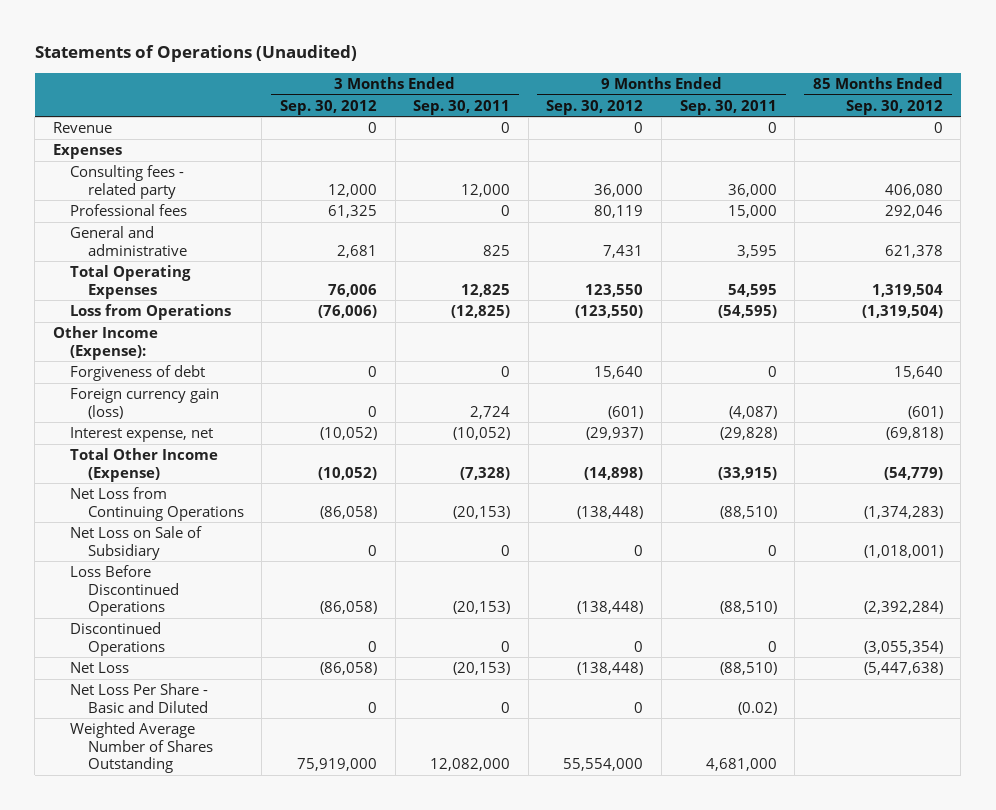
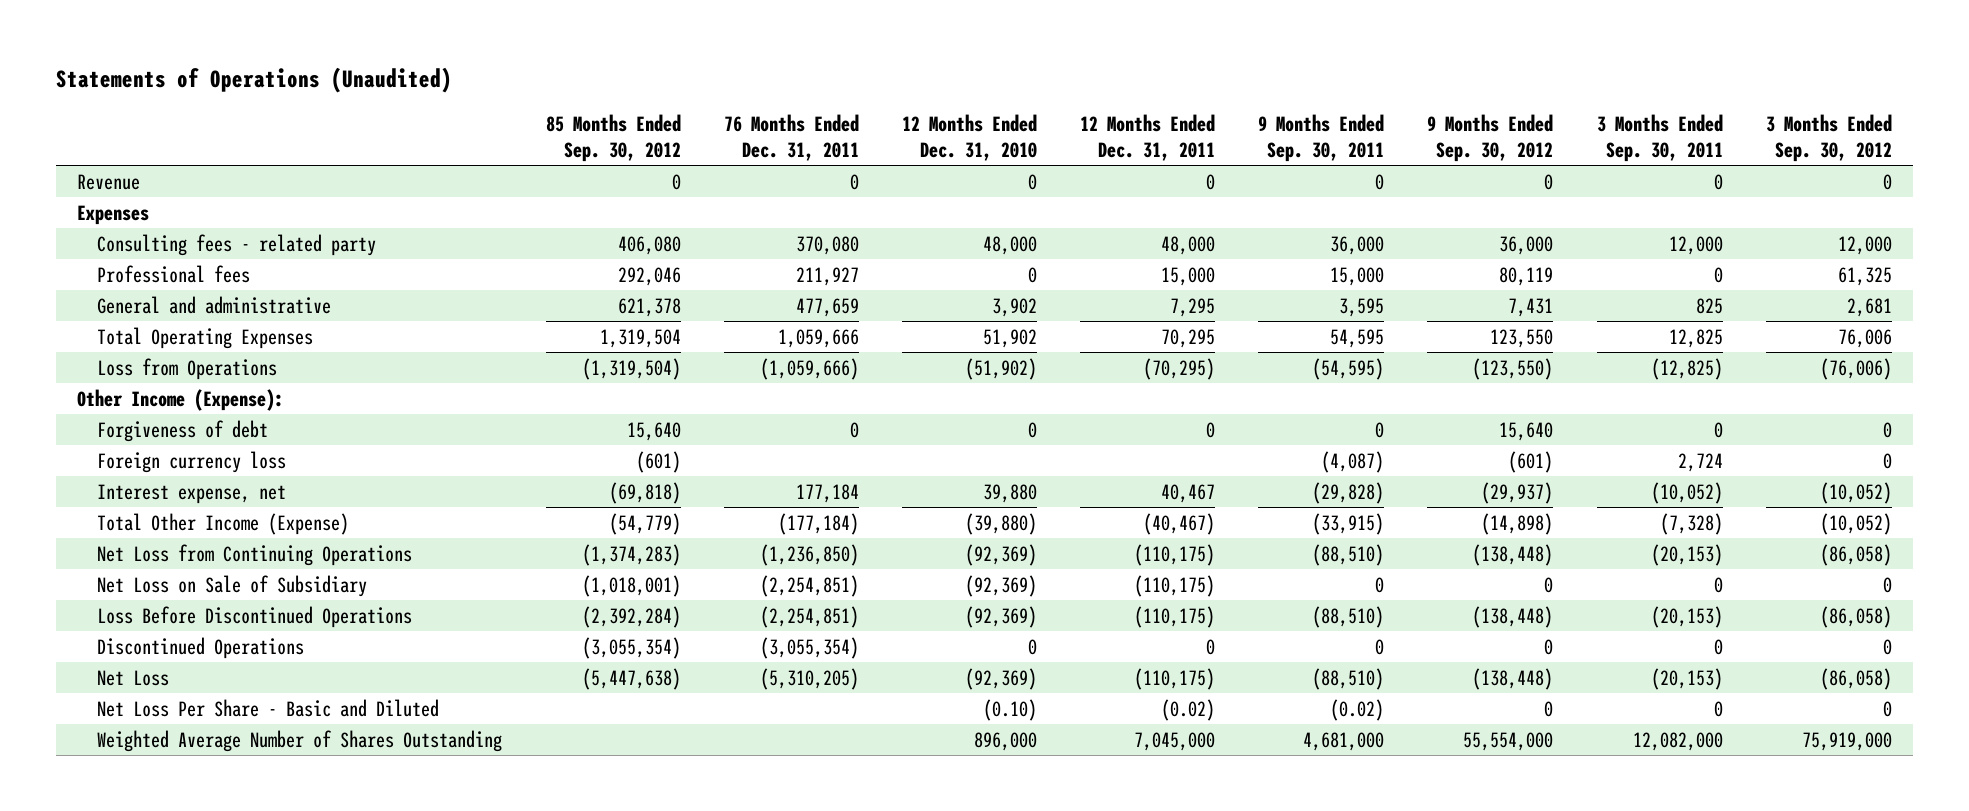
- | 3 Months Ended Sep. 30, 2012 | 3 Months Ended Sep. 30, 2011 | 9 Months Ended Sep. 30, 2012 | 9 Months Ended Sep. 30, 2011 | 85 Months Ended Sep. 30, 2012
+ | 85 Months Ended Sep. 30, 2012 | 76 Months Ended Dec. 31, 2011 | 12 Months Ended Dec. 31, 2010 | 12 Months Ended Dec. 31, 2011 | 9 Months Ended Sep. 30, 2011 | 9 Months Ended Sep. 30, 2012 | 3 Months Ended Sep. 30, 2011 | 3 Months Ended Sep. 30, 2012
- Foreign currency gain (loss) | 0 | 2,724 | (601) | (4,087) | (601)
+ Foreign currency loss | (601) | | | | (4,087) | (601) | 2,724 | 0

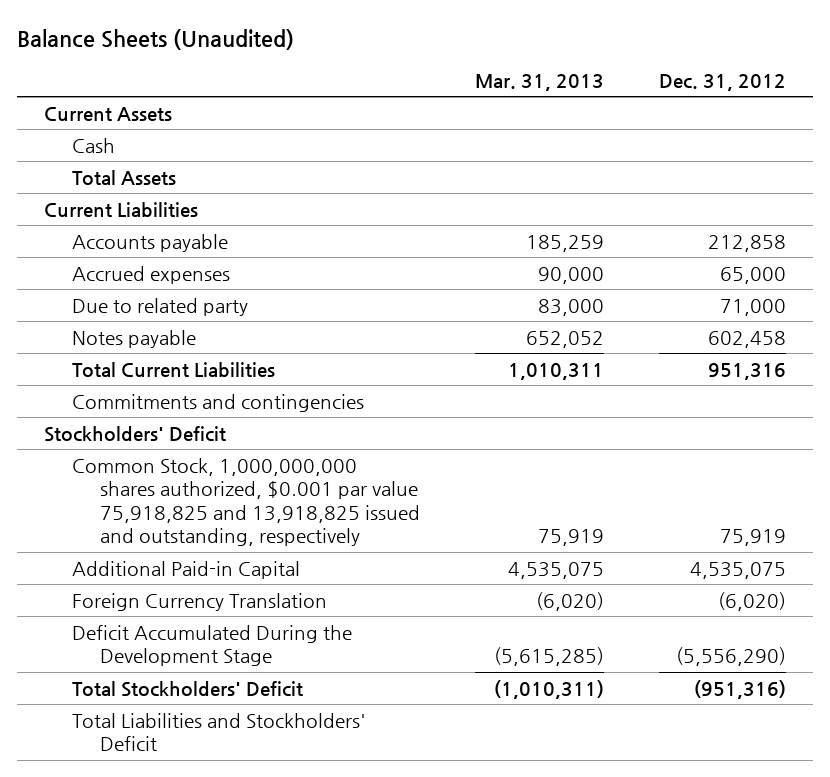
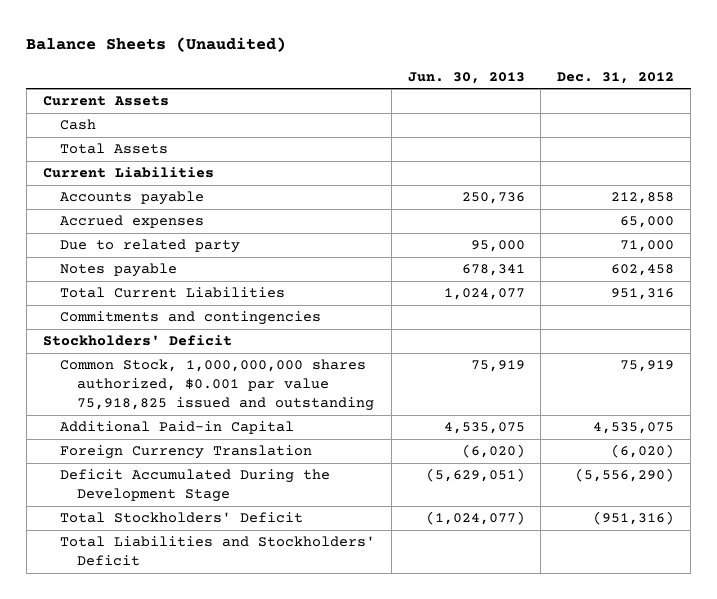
- | Mar. 31, 2013 | Dec. 31, 2012
+ | Jun. 30, 2013 | Dec. 31, 2012
- Common Stock, 1,000,000,000 shares authorized, $0.001 par value 75,918,825 and 13,918,825 issued and outstanding, respectively | 75,919 | 75,919
+ Common Stock, 1,000,000,000 shares authorized, $0.001 par value 75,918,825 issued and outstanding | 75,919 | 75,919

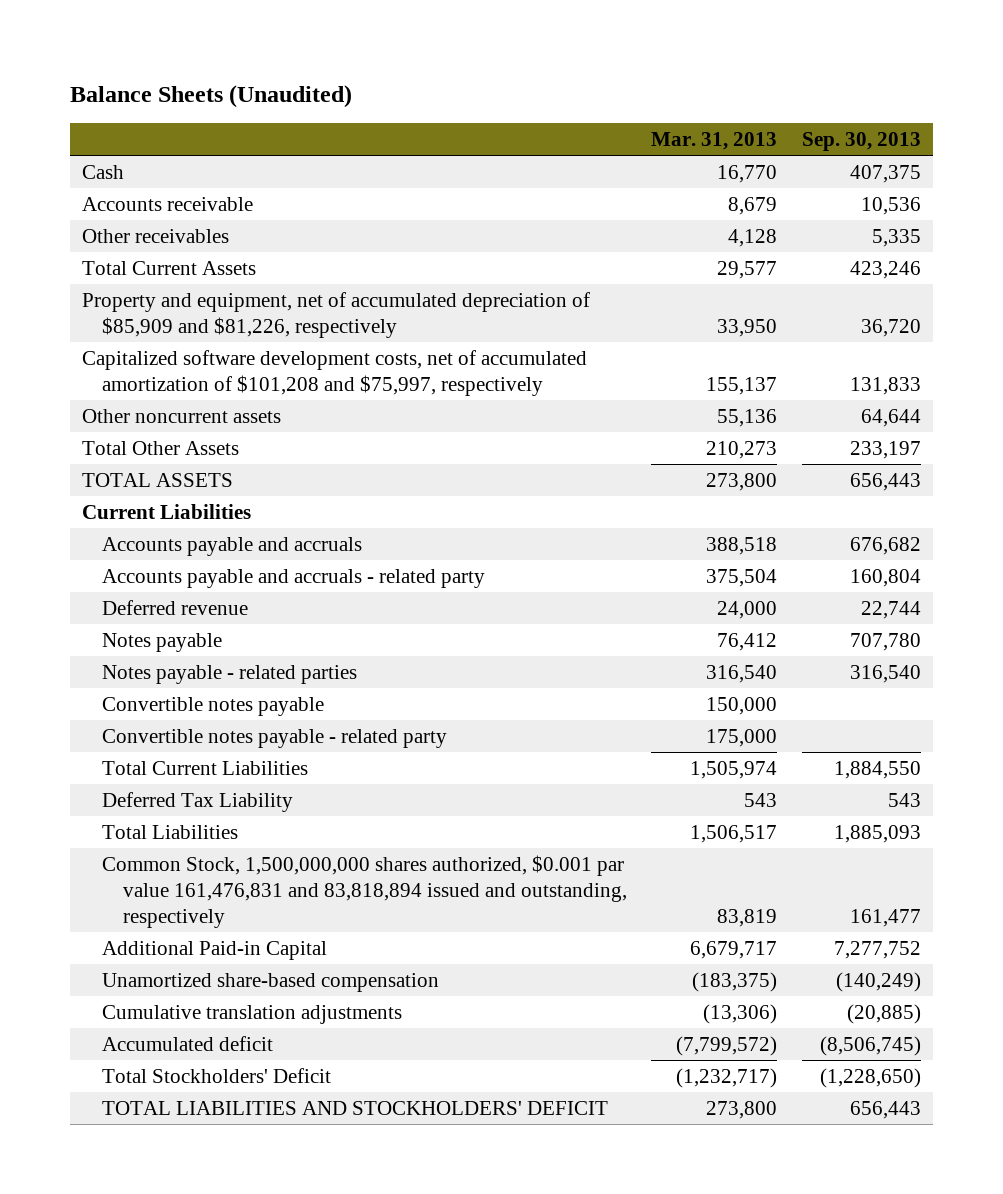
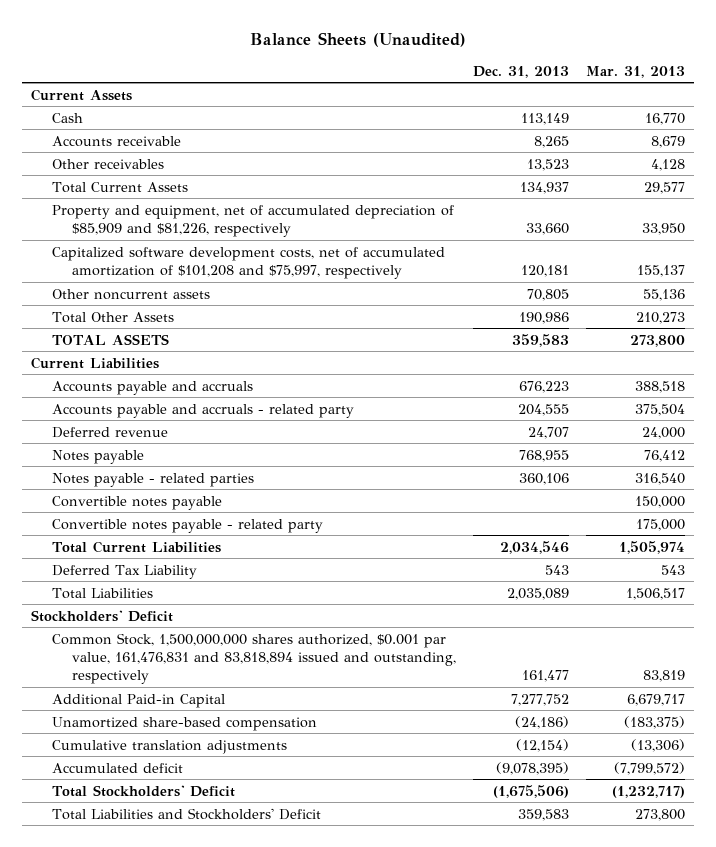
- | Mar. 31, 2013 | Sep. 30, 2013
+ | Dec. 31, 2013 | Mar. 31, 2013
+ Current Assets
- Common Stock, 1,500,000,000 shares authorized, $0.001 par value 161,476,831 and 83,818,894 issued and outstanding, respectively | 83,819 | 161,477
+ Stockholders' Deficit
+ Common Stock, 1,500,000,000 shares authorized, $0.001 par value, 161,476,831 and 83,818,894 issued and outstanding, respectively | 161,477 | 83,819
- TOTAL LIABILITIES AND STOCKHOLDERS' DEFICIT | 273,800 | 656,443
+ Total Liabilities and Stockholders' Deficit | 359,583 | 273,800

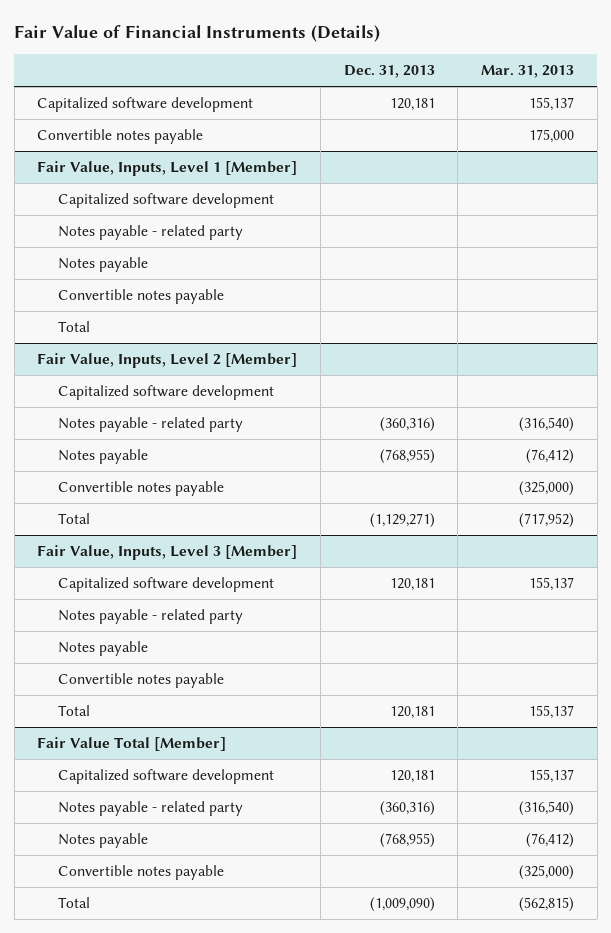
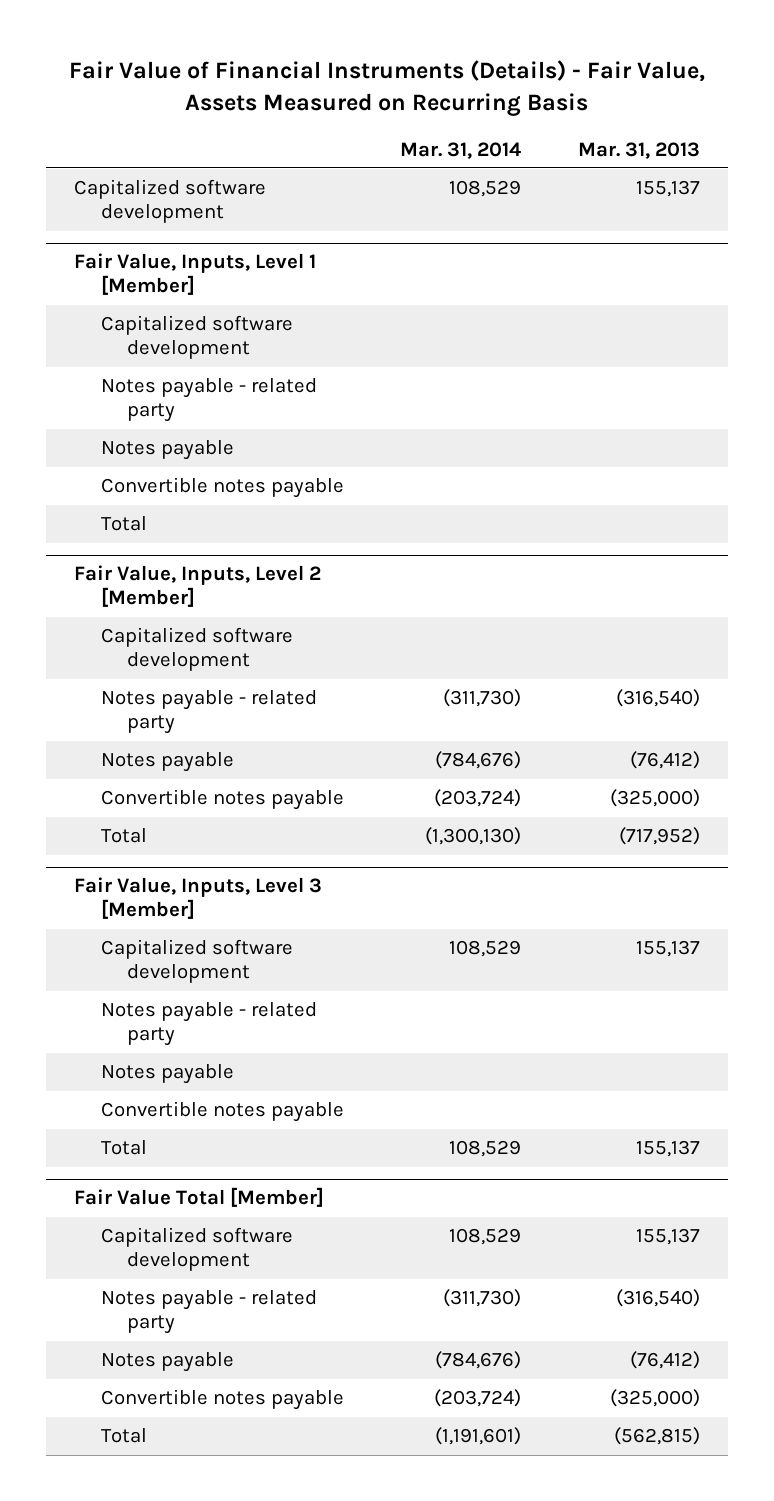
- Fair Value of Financial Instruments (Details)
+ Fair Value of Financial Instruments (Details) - Fair Value, Assets Measured on Recurring Basis
- | Dec. 31, 2013 | Mar. 31, 2013
+ | Mar. 31, 2014 | Mar. 31, 2013
- Convertible notes payable | | 175,000

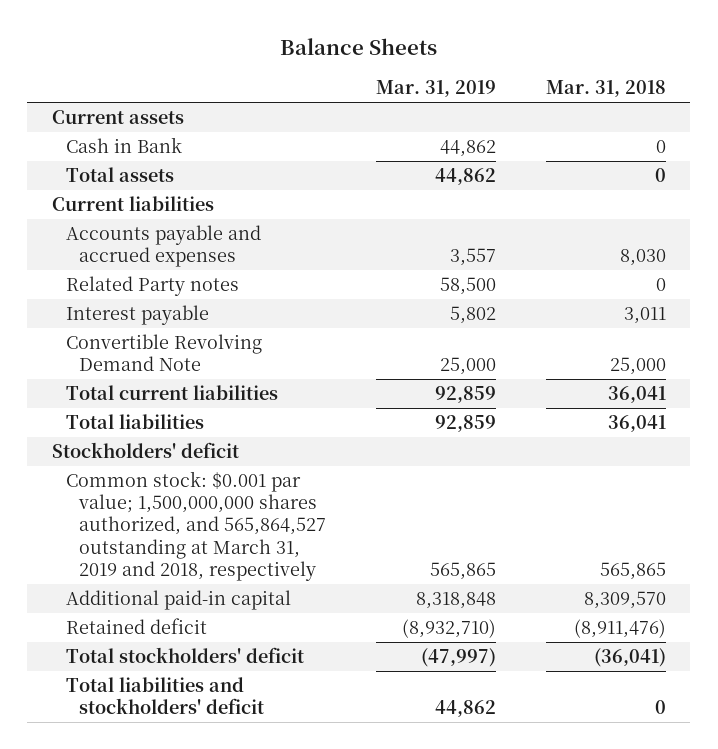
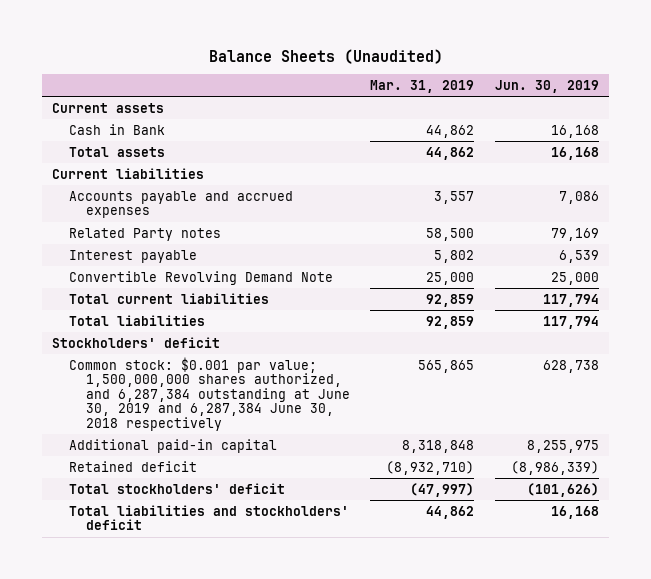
- Balance Sheets
+ Balance Sheets (Unaudited)
- | Mar. 31, 2019 | Mar. 31, 2018
+ | Mar. 31, 2019 | Jun. 30, 2019
- Common stock: $0.001 par value; 1,500,000,000 shares authorized, and 565,864,527 outstanding at March 31, 2019 and 2018, respectively | 565,865 | 565,865
+ Common stock: $0.001 par value; 1,500,000,000 shares authorized, and 6,287,384 outstanding at June 30, 2019 and 6,287,384 June 30, 2018 respectively | 565,865 | 628,738

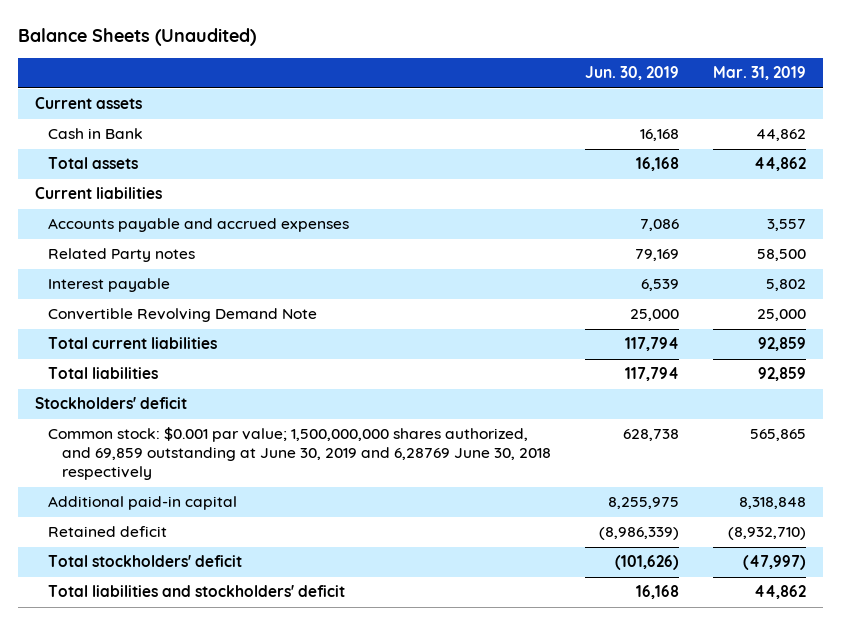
- | Mar. 31, 2019 | Jun. 30, 2019
+ | Jun. 30, 2019 | Mar. 31, 2019
- Common stock: $0.001 par value; 1,500,000,000 shares authorized, and 6,287,384 outstanding at June 30, 2019 and 6,287,384 June 30, 2018 respectively | 565,865 | 628,738
+ Common stock: $0.001 par value; 1,500,000,000 shares authorized, and 69,859 outstanding at June 30, 2019 and 6,28769 June 30, 2018 respectively | 628,738 | 565,865

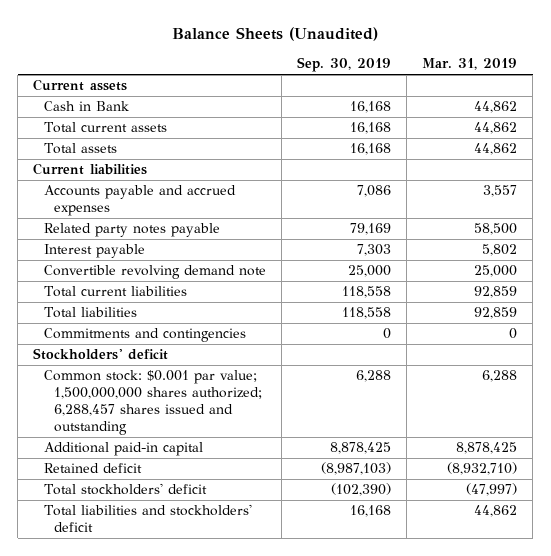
- | Jun. 30, 2019 | Mar. 31, 2019
+ | Sep. 30, 2019 | Mar. 31, 2019
+ Total current assets | 16,168 | 44,862
- Related Party notes | 79,169 | 58,500
+ Related party notes payable | 79,169 | 58,500
- Convertible Revolving Demand Note | 25,000 | 25,000
+ Convertible revolving demand note | 25,000 | 25,000
+ Commitments and contingencies | 0 | 0
- Common stock: $0.001 par value; 1,500,000,000 shares authorized, and 69,859 outstanding at June 30, 2019 and 6,28769 June 30, 2018 respectively | 628,738 | 565,865
- Additional paid-in capital | 8,255,975 | 8,318,848
+ Common stock: $0.001 par value; 1,500,000,000 shares authorized; 6,288,457 shares issued and outstanding | 6,288 | 6,288
+ Additional paid-in capital | 8,878,425 | 8,878,425

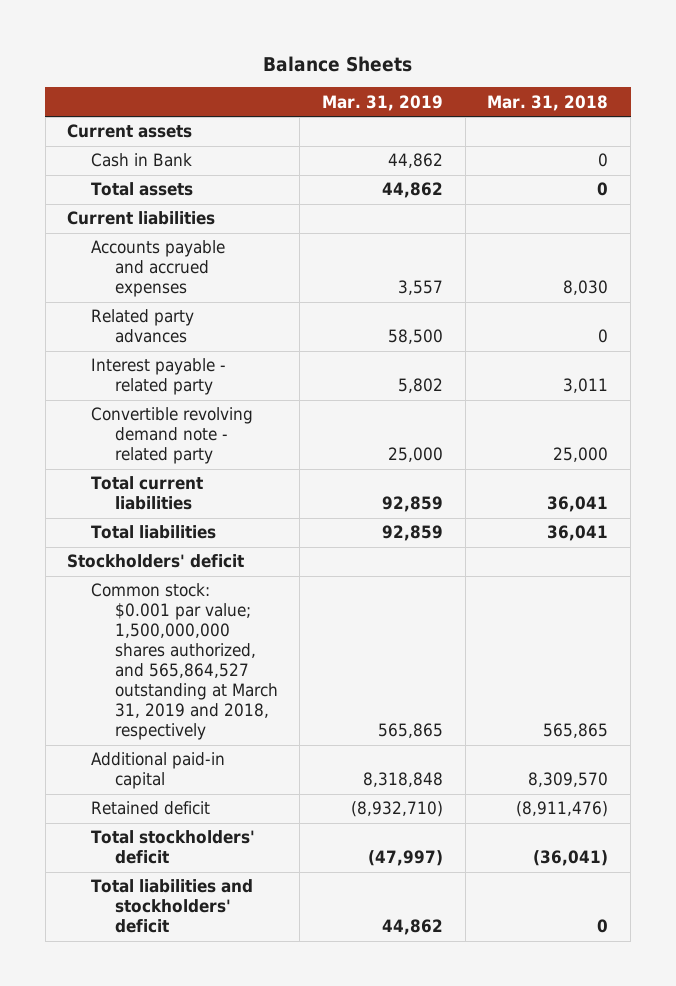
- Balance Sheets (Unaudited)
+ Balance Sheets
- | Sep. 30, 2019 | Mar. 31, 2019
+ | Mar. 31, 2019 | Mar. 31, 2018
- Total current assets | 16,168 | 44,862
- Related party notes payable | 79,169 | 58,500
- Interest payable | 7,303 | 5,802
- Convertible revolving demand note | 25,000 | 25,000
+ Related party advances | 58,500 | 0
+ Interest payable - related party | 5,802 | 3,011
+ Convertible revolving demand note - related party | 25,000 | 25,000
- Commitments and contingencies | 0 | 0
- Common stock: $0.001 par value; 1,500,000,000 shares authorized; 6,288,457 shares issued and outstanding | 6,288 | 6,288
- Additional paid-in capital | 8,878,425 | 8,878,425
+ Common stock: $0.001 par value; 1,500,000,000 shares authorized, and 565,864,527 outstanding at March 31, 2019 and 2018, respectively | 565,865 | 565,865
+ Additional paid-in capital | 8,318,848 | 8,309,570

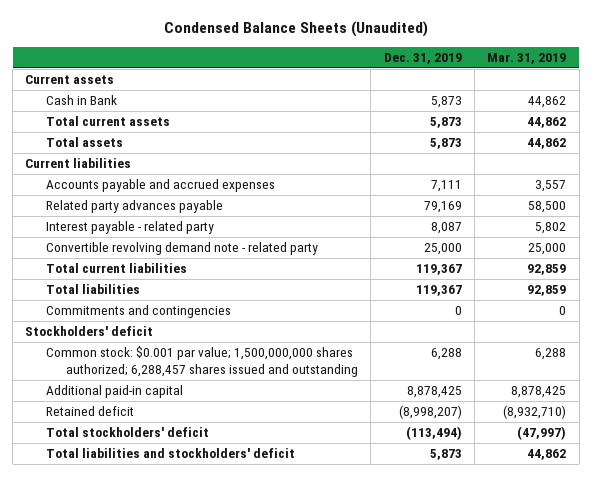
- Balance Sheets
+ Condensed Balance Sheets (Unaudited)
- | Mar. 31, 2019 | Mar. 31, 2018
+ | Dec. 31, 2019 | Mar. 31, 2019
+ Total current assets | 5,873 | 44,862
- Related party advances | 58,500 | 0
+ Related party advances payable | 79,169 | 58,500
+ Commitments and contingencies | 0 | 0
- Common stock: $0.001 par value; 1,500,000,000 shares authorized, and 565,864,527 outstanding at March 31, 2019 and 2018, respectively | 565,865 | 565,865
- Additional paid-in capital | 8,318,848 | 8,309,570
+ Common stock: $0.001 par value; 1,500,000,000 shares authorized; 6,288,457 shares issued and outstanding | 6,288 | 6,288
+ Additional paid-in capital | 8,878,425 | 8,878,425

